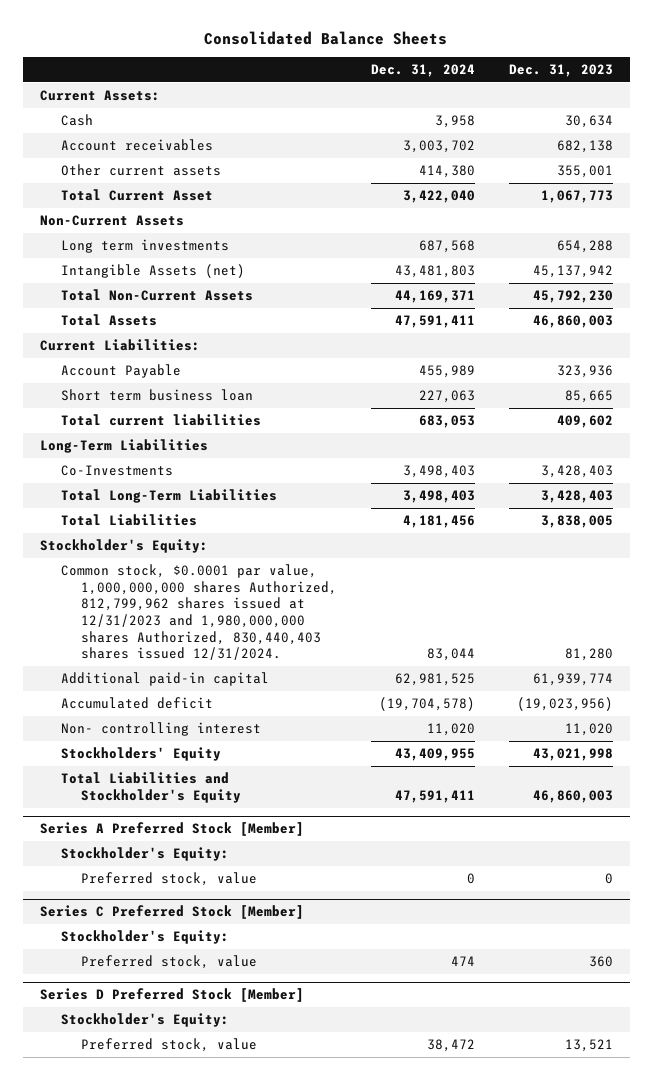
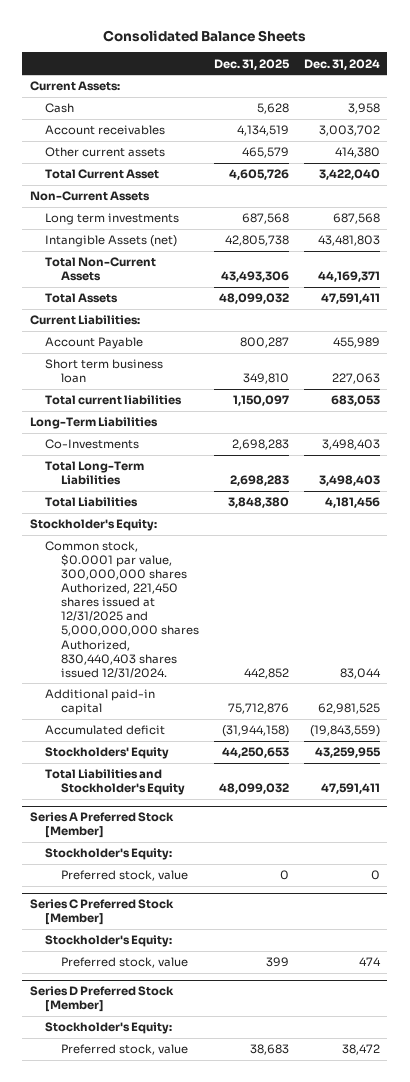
- | Dec. 31, 2024 | Dec. 31, 2023
+ | Dec. 31, 2025 | Dec. 31, 2024
- Common stock, $0.0001 par value, 1,000,000,000 shares Authorized, 812,799,962 shares issued at 12/31/2023 and 1,980,000,000 shares Authorized, 830,440,403 shares issued 12/31/2024. | 83,044 | 81,280
+ Common stock, $0.0001 par value, 300,000,000 shares Authorized, 221,450 shares issued at 12/31/2025 and 5,000,000,000 shares Authorized, 830,440,403 shares issued 12/31/2024. | 442,852 | 83,044
- Accumulated deficit | (19,704,578) | (19,023,956)
- Non- controlling interest | 11,020 | 11,020
- Stockholders' Equity | 43,409,955 | 43,021,998
+ Accumulated deficit | (31,944,158) | (19,843,559)
+ Stockholders' Equity | 44,250,653 | 43,259,955

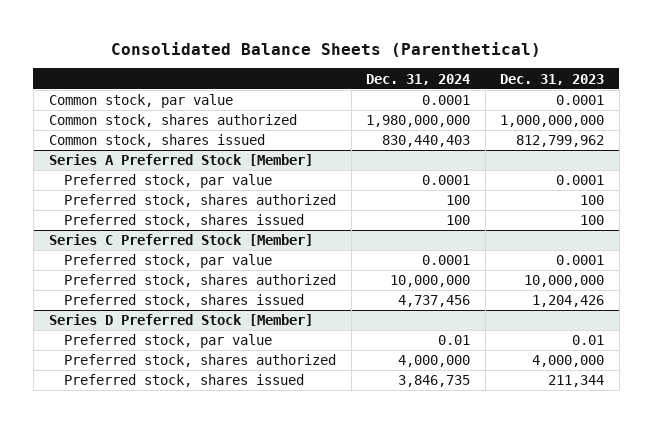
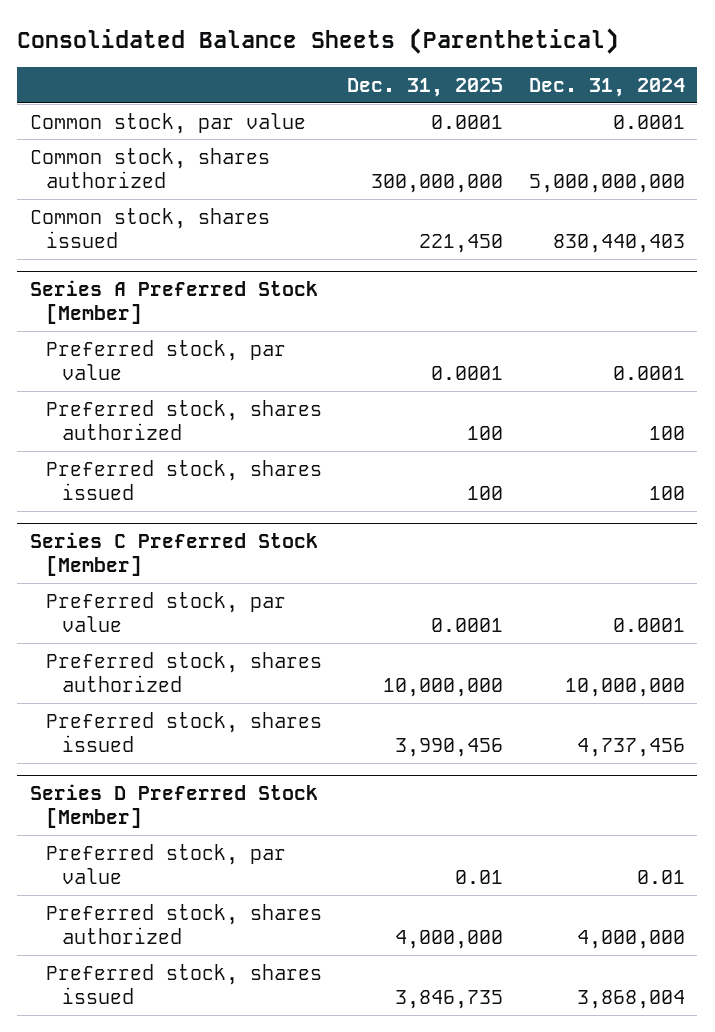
- | Dec. 31, 2024 | Dec. 31, 2023
+ | Dec. 31, 2025 | Dec. 31, 2024
- Common stock, shares authorized | 1,980,000,000 | 1,000,000,000
+ Common stock, shares authorized | 300,000,000 | 5,000,000,000
@ Series D Preferred Stock [Member]
- Preferred stock, shares issued | 3,846,735 | 211,344
+ Preferred stock, shares issued | 3,846,735 | 3,868,004

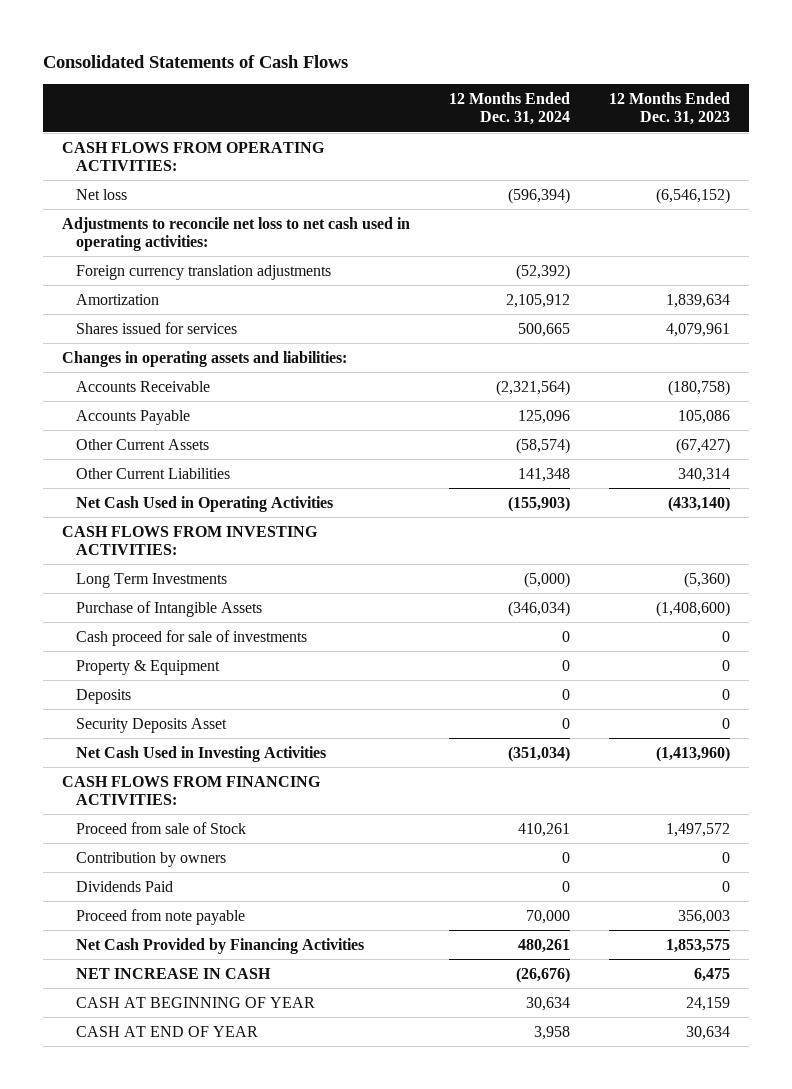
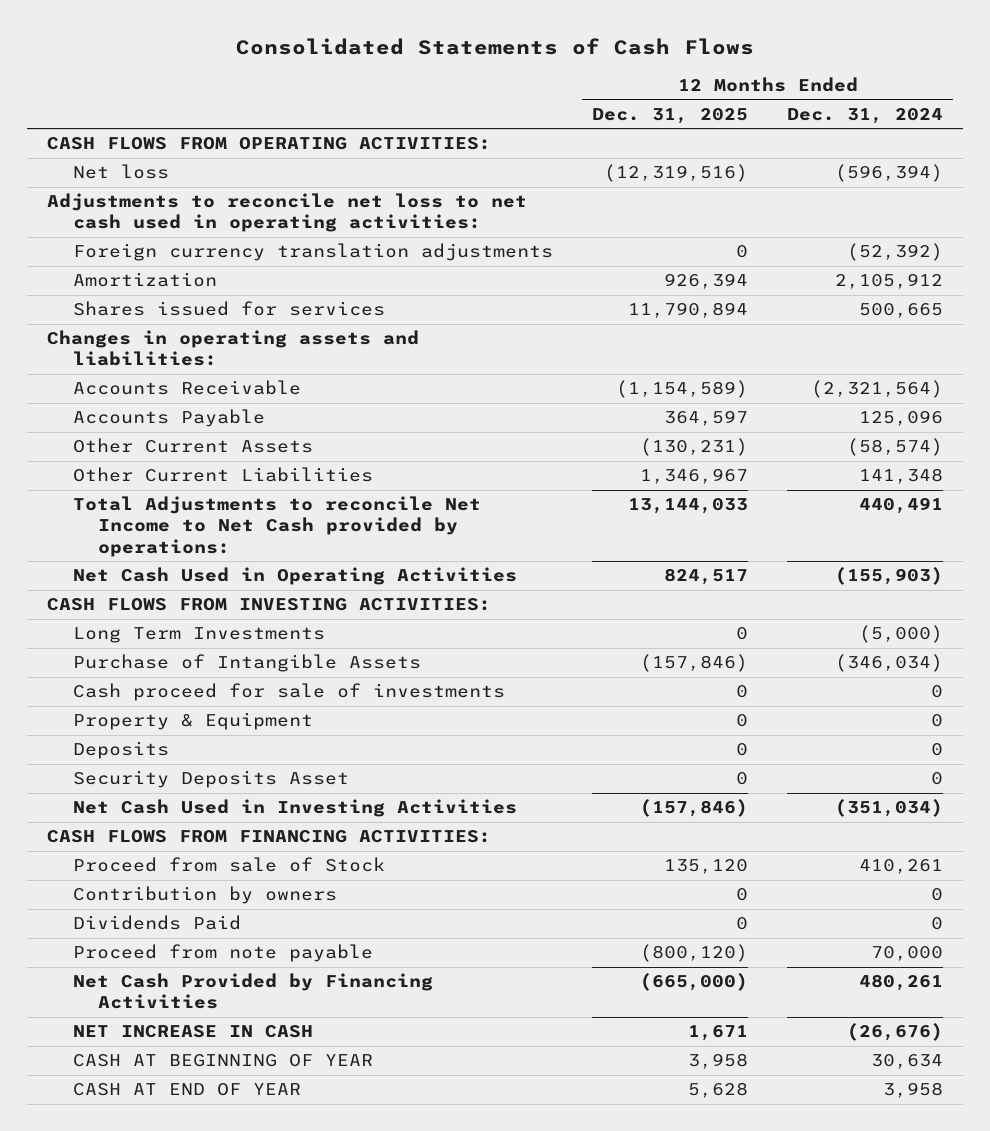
- | 12 Months Ended Dec. 31, 2024 | 12 Months Ended Dec. 31, 2023
+ | 12 Months Ended Dec. 31, 2025 | 12 Months Ended Dec. 31, 2024
+ Total Adjustments to reconcile Net Income to Net Cash provided by operations: | 13,144,033 | 440,491

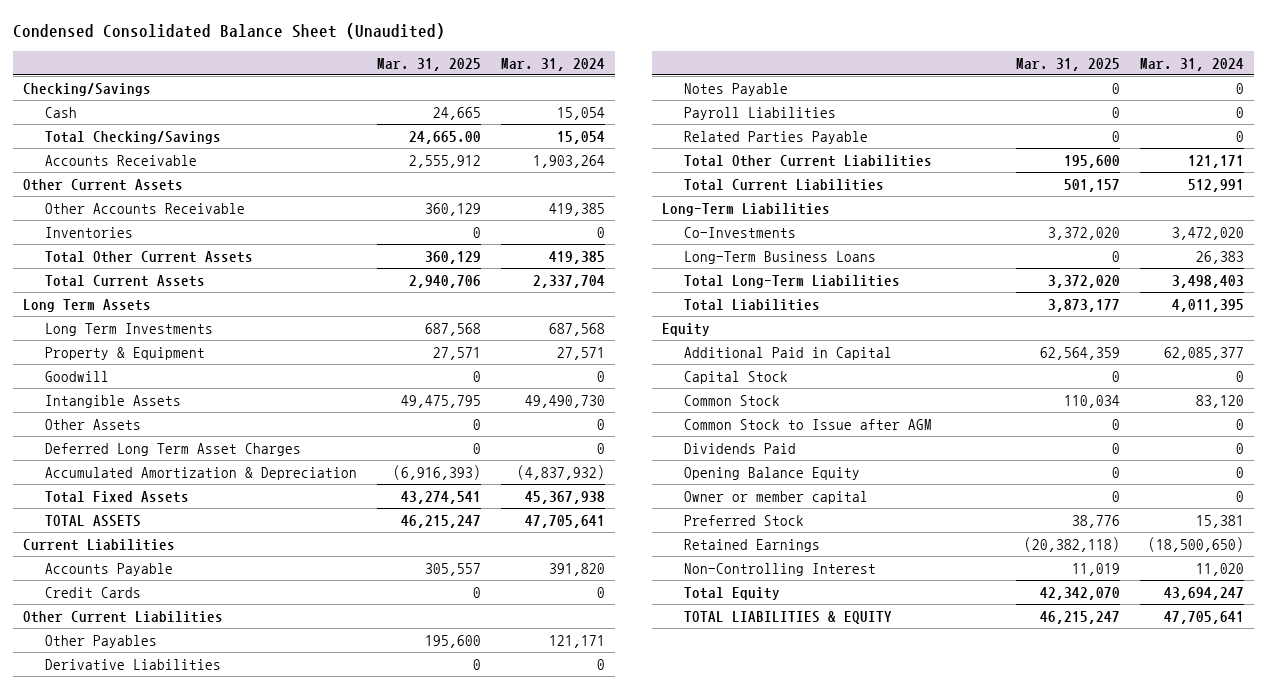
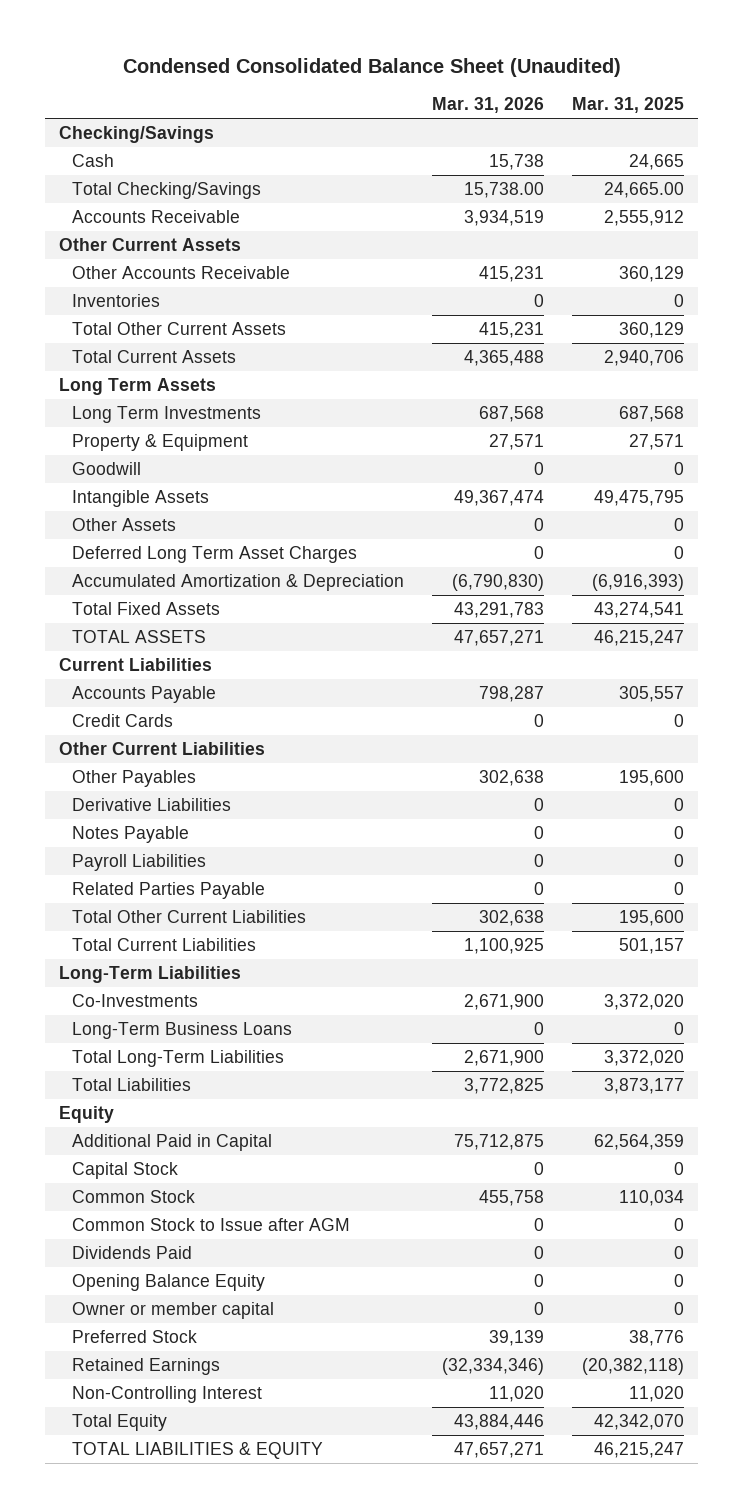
- | Mar. 31, 2025 | Mar. 31, 2024
+ | Mar. 31, 2026 | Mar. 31, 2025
- Non-Controlling Interest | 11,019 | 11,020
+ Non-Controlling Interest | 11,020 | 11,020

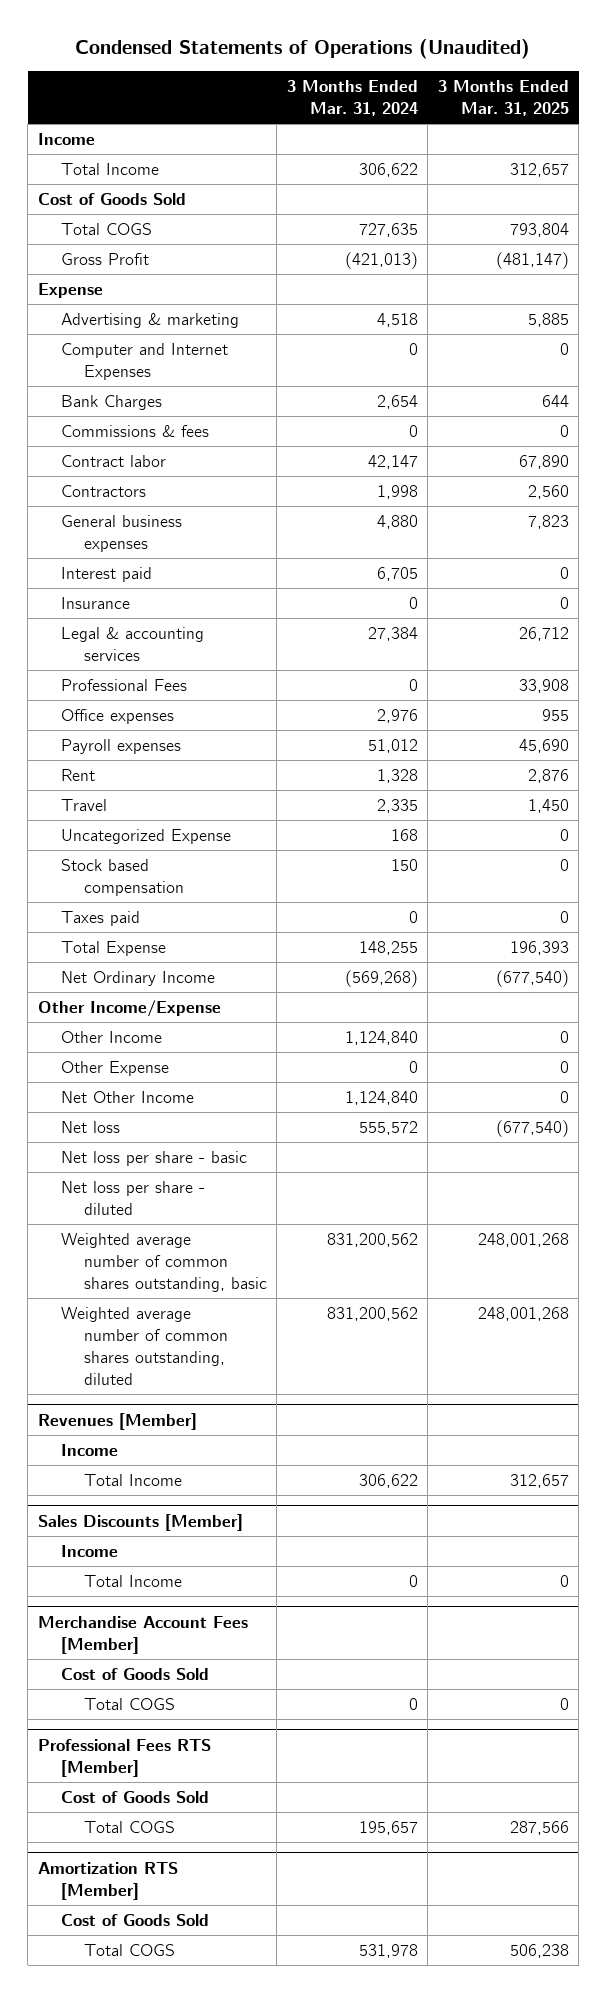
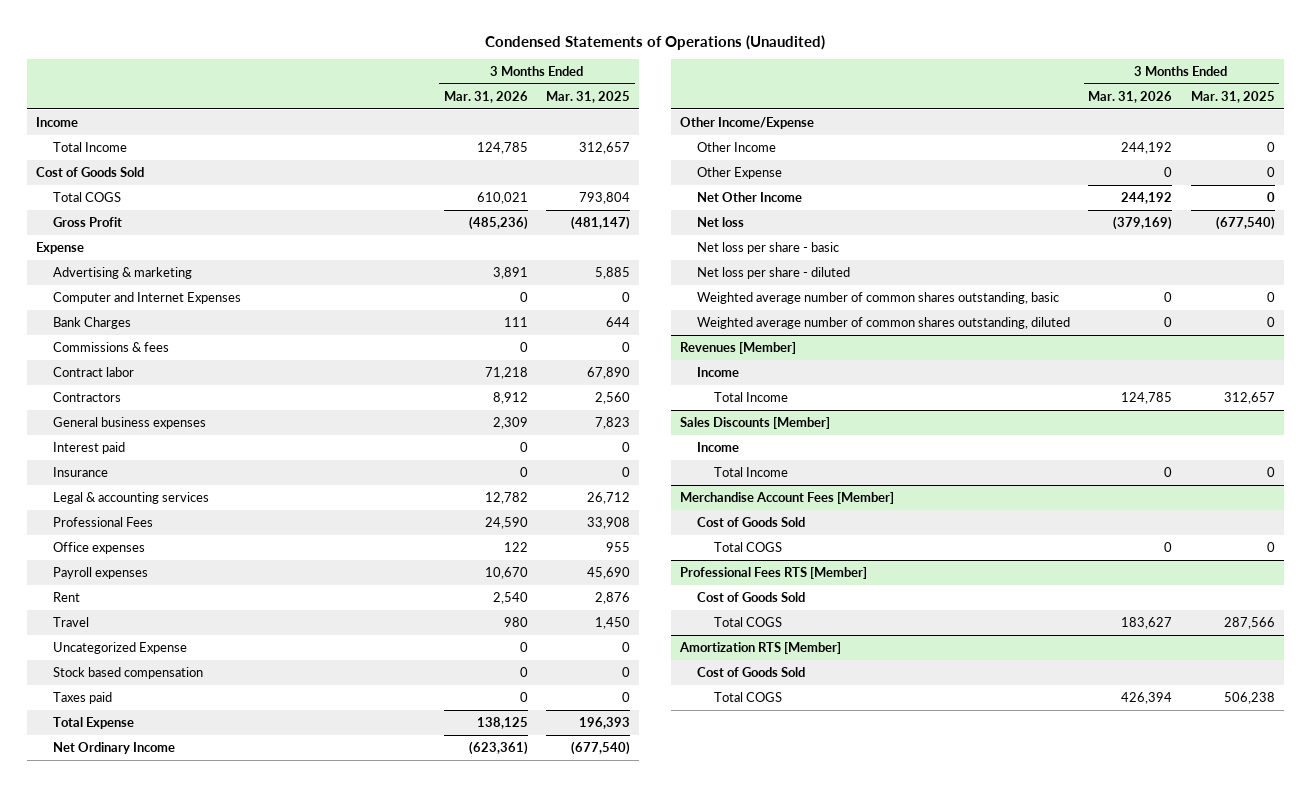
- | 3 Months Ended Mar. 31, 2024 | 3 Months Ended Mar. 31, 2025
+ | 3 Months Ended Mar. 31, 2026 | 3 Months Ended Mar. 31, 2025
- Weighted average number of common shares outstanding, basic | 831,200,562 | 248,001,268
- Weighted average number of common shares outstanding, diluted | 831,200,562 | 248,001,268
+ Weighted average number of common shares outstanding, basic | 0 | 0
+ Weighted average number of common shares outstanding, diluted | 0 | 0

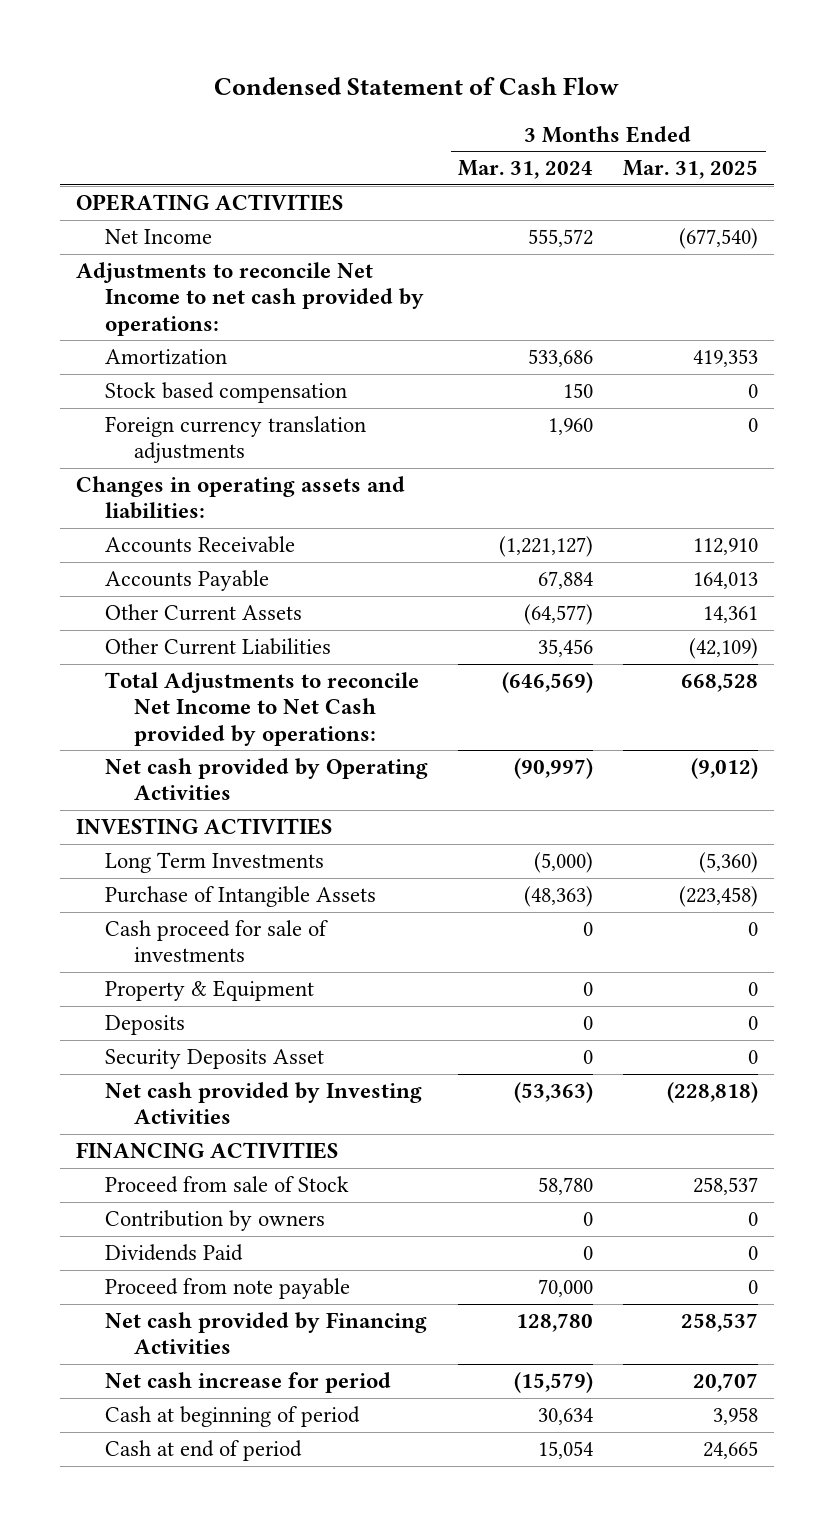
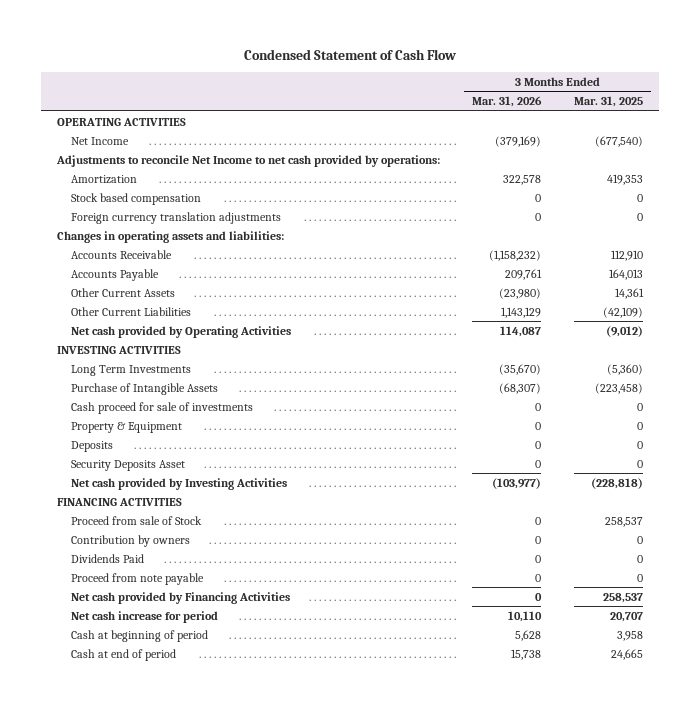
- | 3 Months Ended Mar. 31, 2024 | 3 Months Ended Mar. 31, 2025
+ | 3 Months Ended Mar. 31, 2026 | 3 Months Ended Mar. 31, 2025
- Total Adjustments to reconcile Net Income to Net Cash provided by operations: | (646,569) | 668,528

